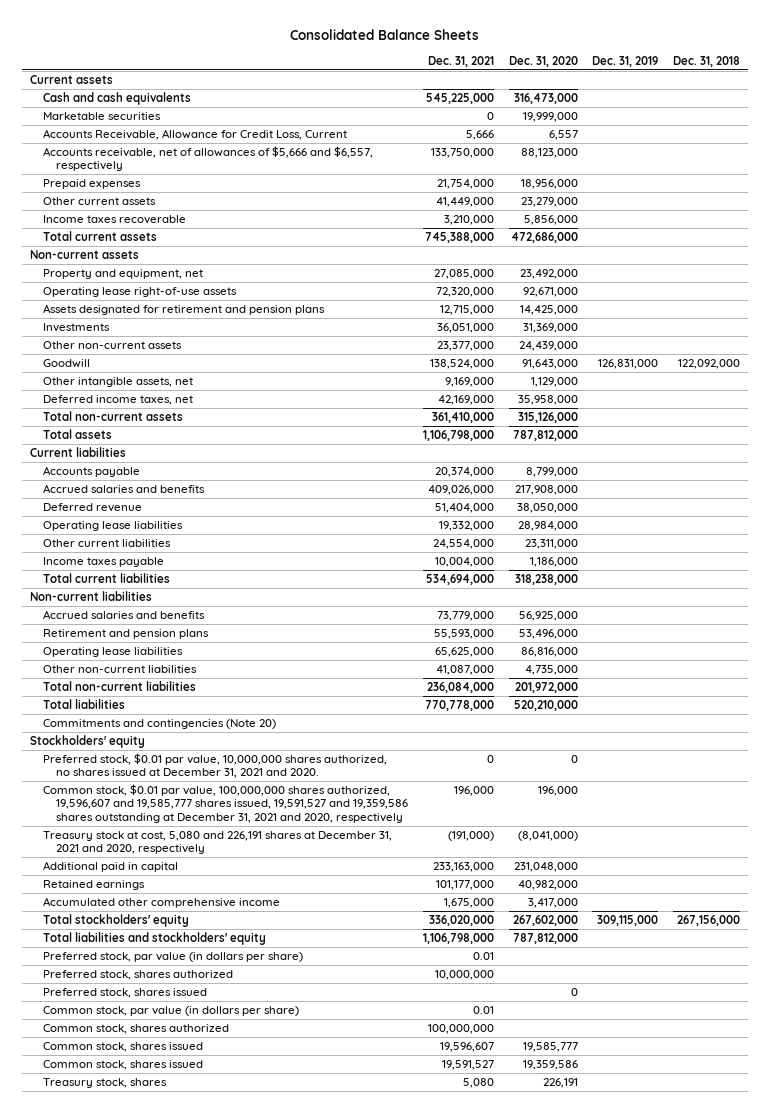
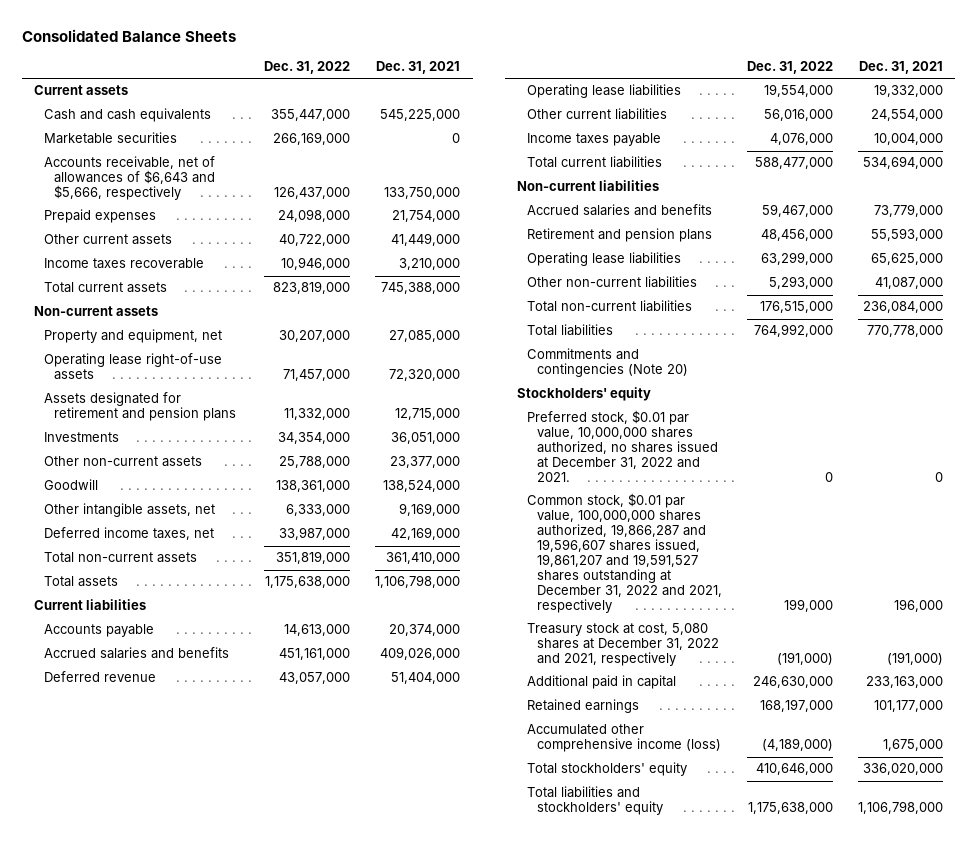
- | Dec. 31, 2021 | Dec. 31, 2020 | Dec. 31, 2019 | Dec. 31, 2018
+ | Dec. 31, 2022 | Dec. 31, 2021
- Accounts Receivable, Allowance for Credit Loss, Current | 5,666 | 6,557 | |
- Accounts receivable, net of allowances of $5,666 and $6,557, respectively | 133,750,000 | 88,123,000 | |
+ Accounts receivable, net of allowances of $6,643 and $5,666, respectively | 126,437,000 | 133,750,000
- Preferred stock, $0.01 par value, 10,000,000 shares authorized, no shares issued at December 31, 2021 and 2020. | 0 | 0 | |
- Common stock, $0.01 par value, 100,000,000 shares authorized, 19,596,607 and 19,585,777 shares issued, 19,591,527 and 19,359,586 shares outstanding at December 31, 2021 and 2020, respectively | 196,000 | 196,000 | |
- Treasury stock at cost, 5,080 and 226,191 shares at December 31, 2021 and 2020, respectively | (191,000) | (8,041,000) | |
+ Preferred stock, $0.01 par value, 10,000,000 shares authorized, no shares issued at December 31, 2022 and 2021. | 0 | 0
+ Common stock, $0.01 par value, 100,000,000 shares authorized, 19,866,287 and 19,596,607 shares issued, 19,861,207 and 19,591,527 shares outstanding at December 31, 2022 and 2021, respectively | 199,000 | 196,000
+ Treasury stock at cost, 5,080 shares at December 31, 2022 and 2021, respectively | (191,000) | (191,000)
- Accumulated other comprehensive income | 1,675,000 | 3,417,000 | |
+ Accumulated other comprehensive income (loss) | (4,189,000) | 1,675,000
- Preferred stock, par value (in dollars per share) | 0.01 | | |
- Preferred stock, shares authorized | 10,000,000 | | |
- Preferred stock, shares issued | | 0 | |
- Common stock, par value (in dollars per share) | 0.01 | | |
- Common stock, shares authorized | 100,000,000 | | |
- Common stock, shares issued | 19,596,607 | 19,585,777 | |
- Common stock, shares issued | 19,591,527 | 19,359,586 | |
- Treasury stock, shares | 5,080 | 226,191 | |

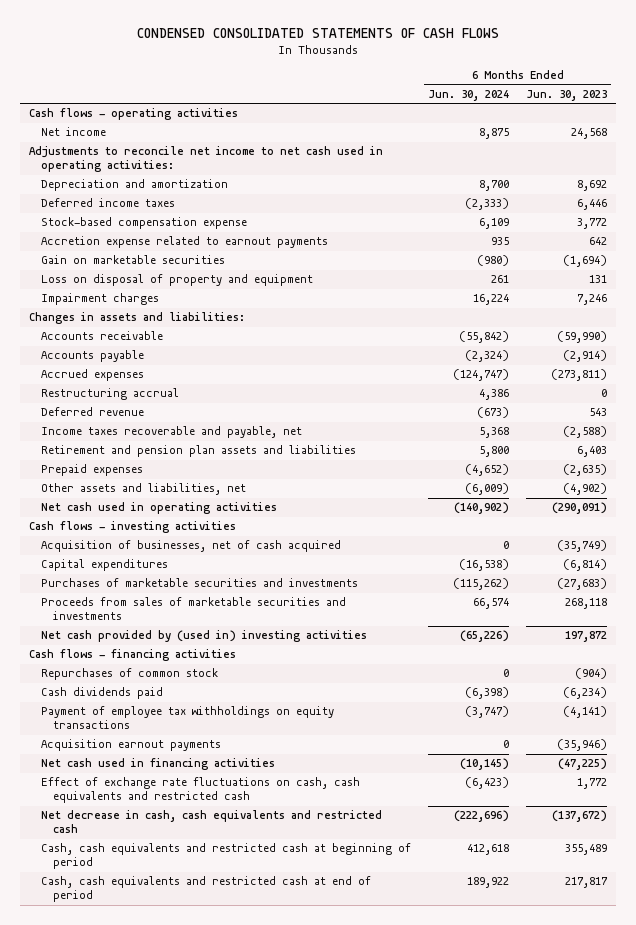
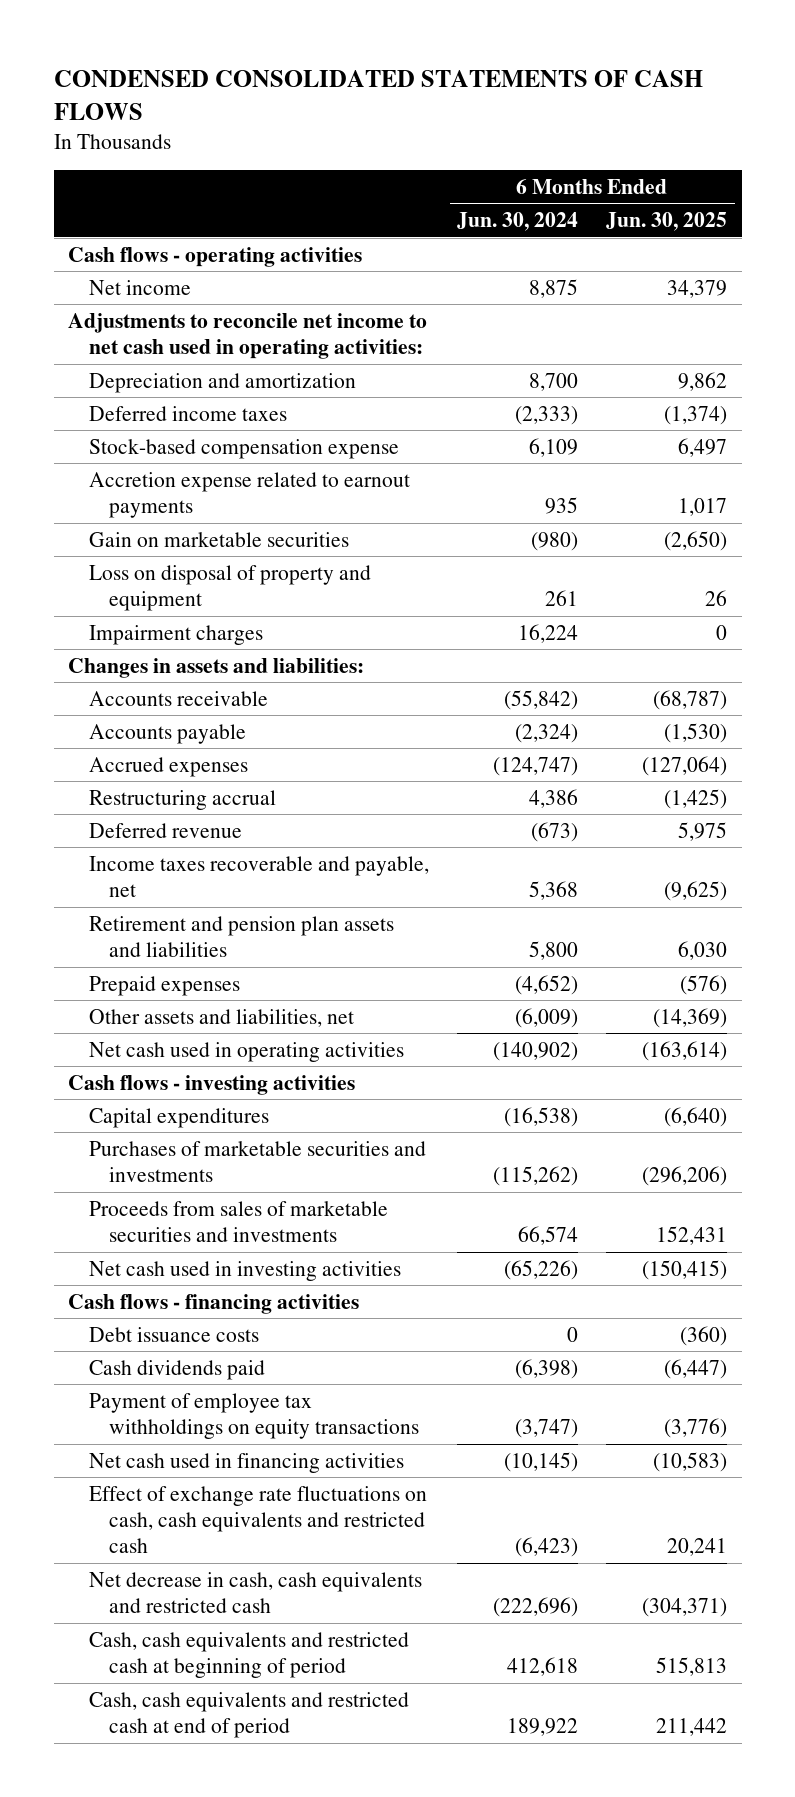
- | 6 Months Ended Jun. 30, 2024 | 6 Months Ended Jun. 30, 2023
+ | 6 Months Ended Jun. 30, 2024 | 6 Months Ended Jun. 30, 2025
- Acquisition of businesses, net of cash acquired | 0 | (35,749)
- Net cash provided by (used in) investing activities | (65,226) | 197,872
+ Net cash used in investing activities | (65,226) | (150,415)
- Repurchases of common stock | 0 | (904)
+ Debt issuance costs | 0 | (360)
- Acquisition earnout payments | 0 | (35,946)

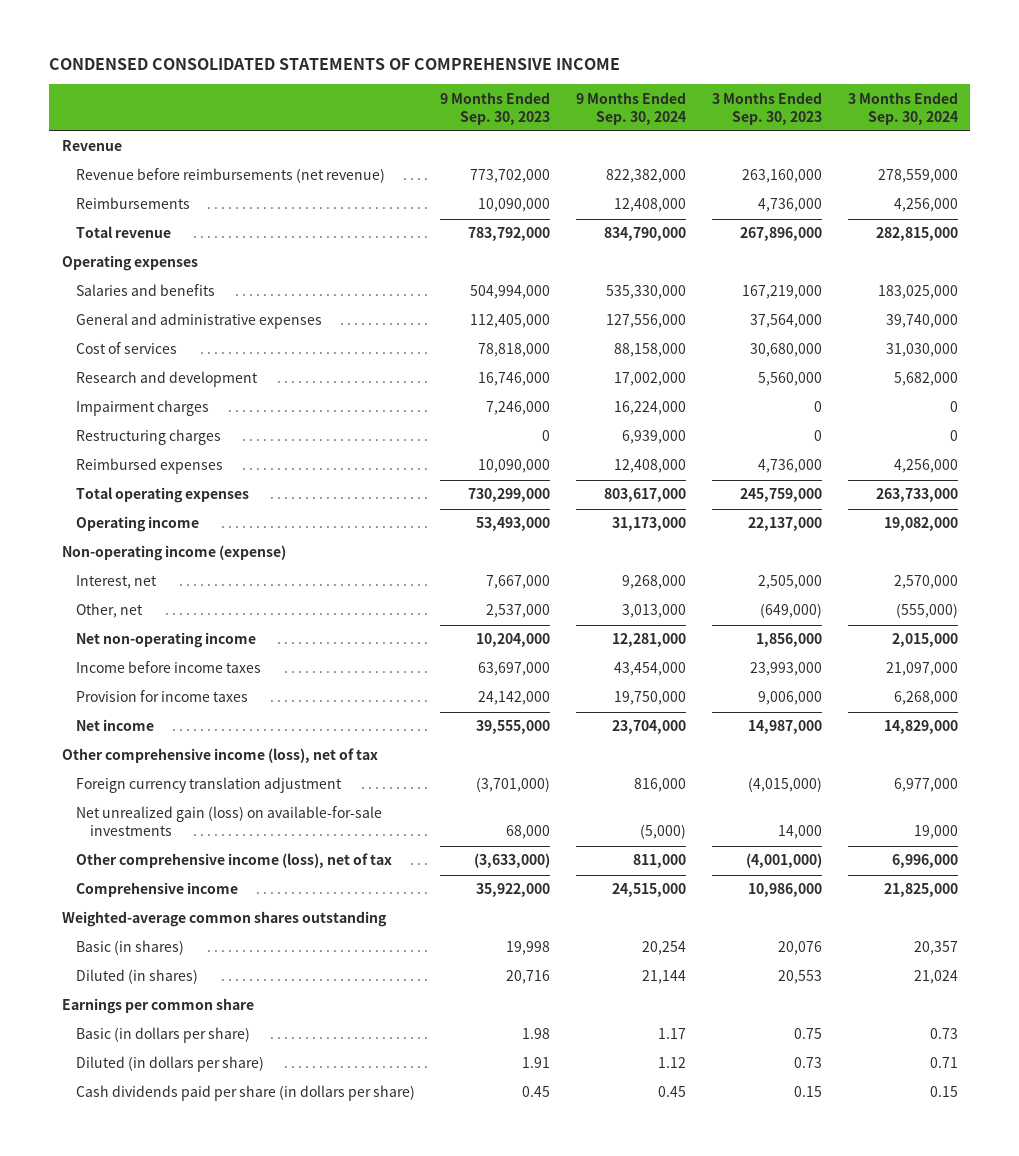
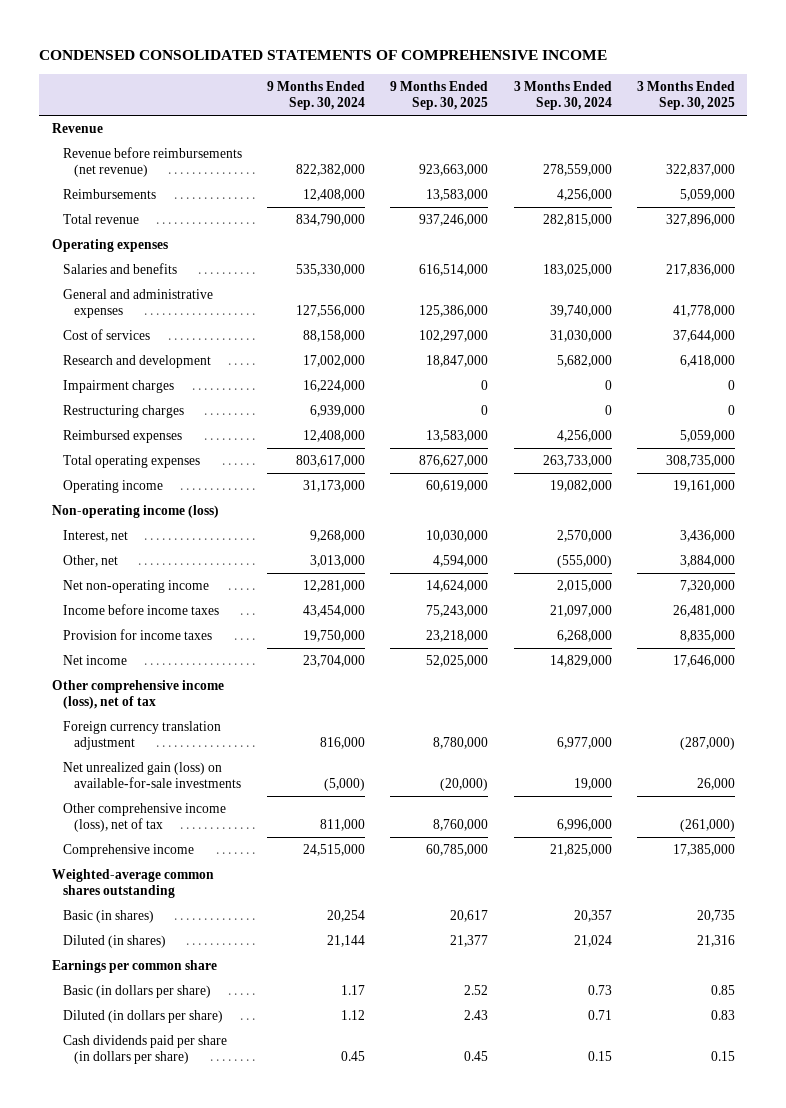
- | 9 Months Ended Sep. 30, 2023 | 9 Months Ended Sep. 30, 2024 | 3 Months Ended Sep. 30, 2023 | 3 Months Ended Sep. 30, 2024
+ | 9 Months Ended Sep. 30, 2024 | 9 Months Ended Sep. 30, 2025 | 3 Months Ended Sep. 30, 2024 | 3 Months Ended Sep. 30, 2025
- Non-operating income (expense)
+ Non-operating income (loss)

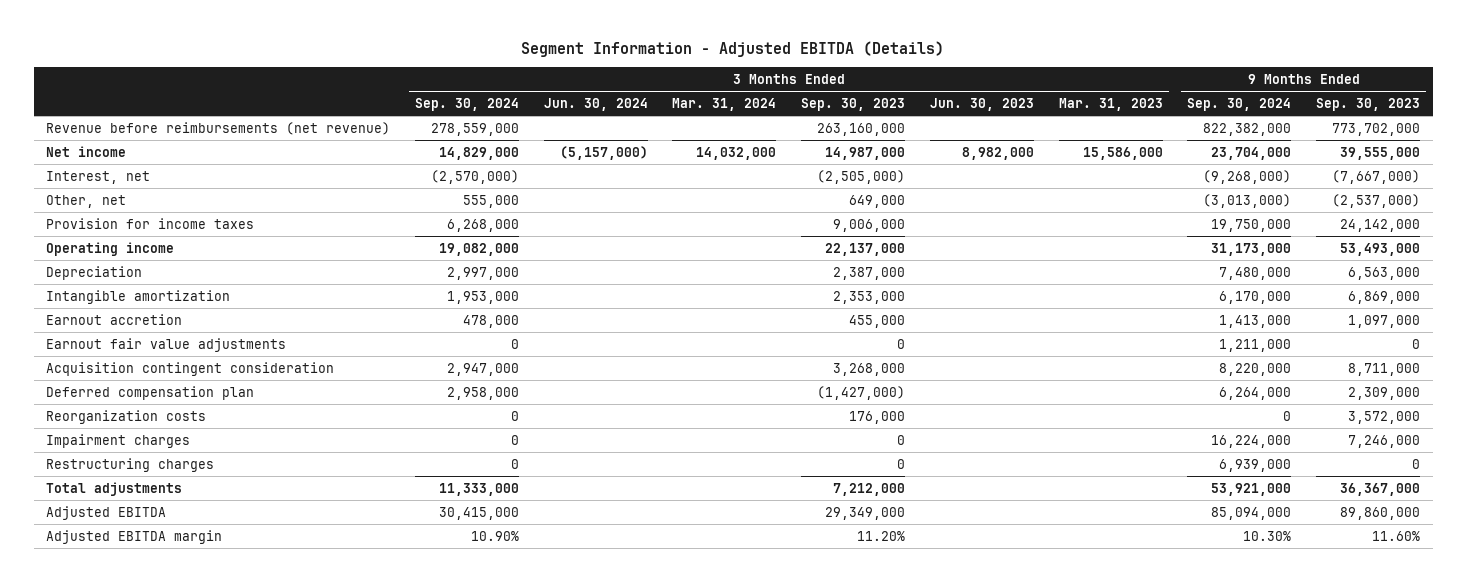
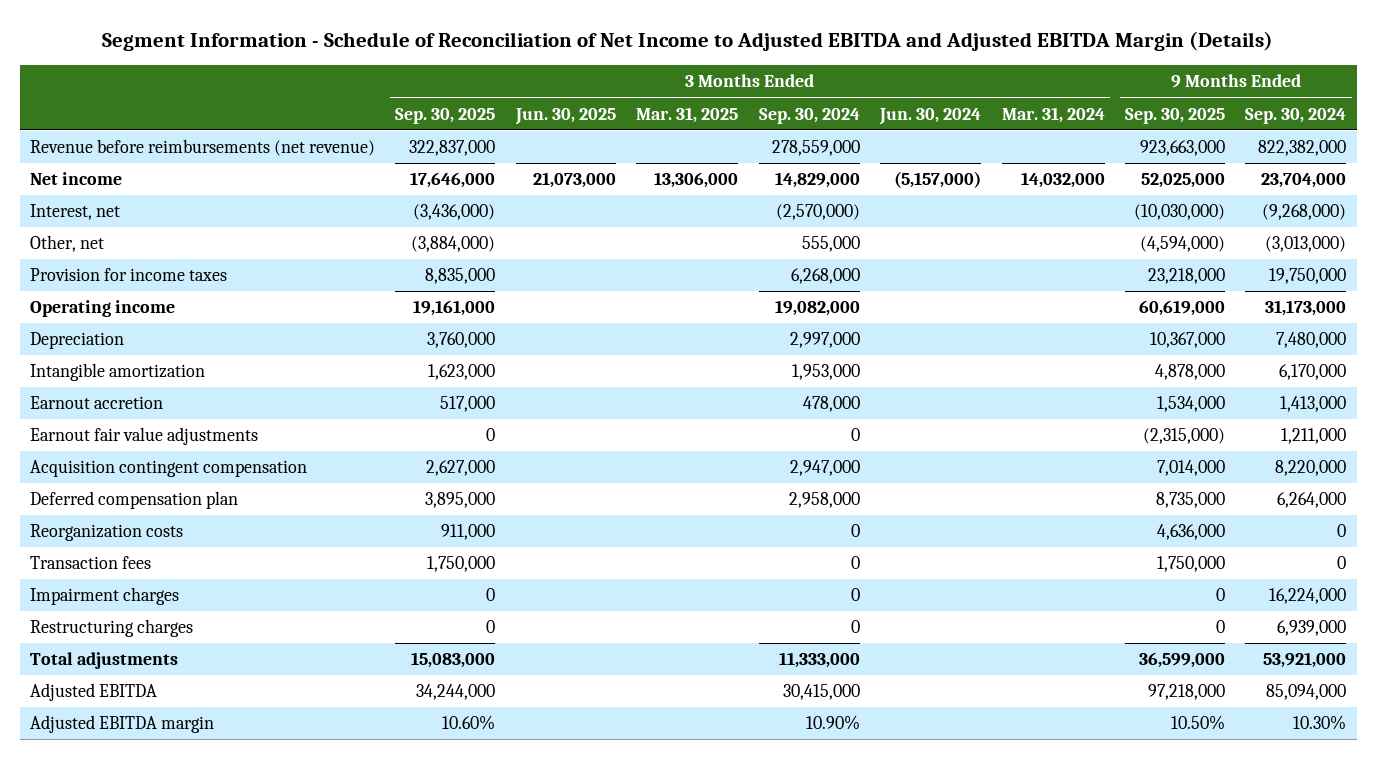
- Segment Information - Adjusted EBITDA (Details)
+ Segment Information - Schedule of Reconciliation of Net Income to Adjusted EBITDA and Adjusted EBITDA Margin (Details)
- | 3 Months Ended Sep. 30, 2024 | 3 Months Ended Jun. 30, 2024 | 3 Months Ended Mar. 31, 2024 | 3 Months Ended Sep. 30, 2023 | 3 Months Ended Jun. 30, 2023 | 3 Months Ended Mar. 31, 2023 | 9 Months Ended Sep. 30, 2024 | 9 Months Ended Sep. 30, 2023
+ | 3 Months Ended Sep. 30, 2025 | 3 Months Ended Jun. 30, 2025 | 3 Months Ended Mar. 31, 2025 | 3 Months Ended Sep. 30, 2024 | 3 Months Ended Jun. 30, 2024 | 3 Months Ended Mar. 31, 2024 | 9 Months Ended Sep. 30, 2025 | 9 Months Ended Sep. 30, 2024
- Acquisition contingent consideration | 2,947,000 | | | 3,268,000 | | | 8,220,000 | 8,711,000
+ Acquisition contingent compensation | 2,627,000 | | | 2,947,000 | | | 7,014,000 | 8,220,000
+ Transaction fees | 1,750,000 | | | 0 | | | 1,750,000 | 0

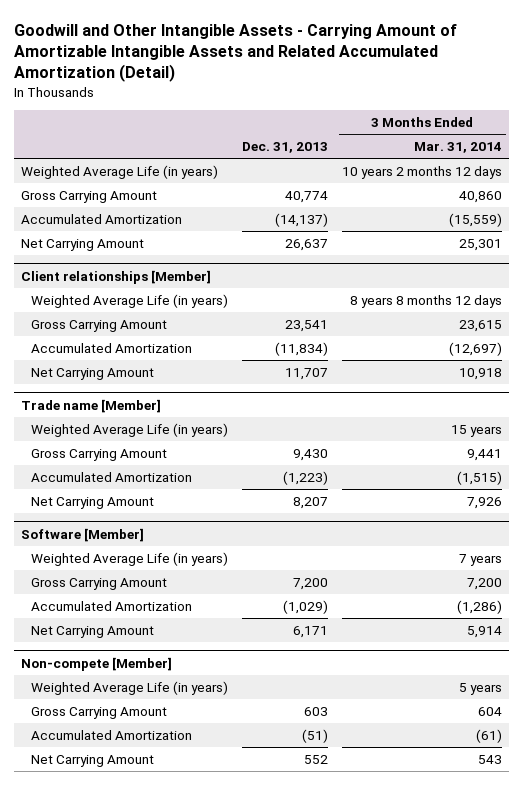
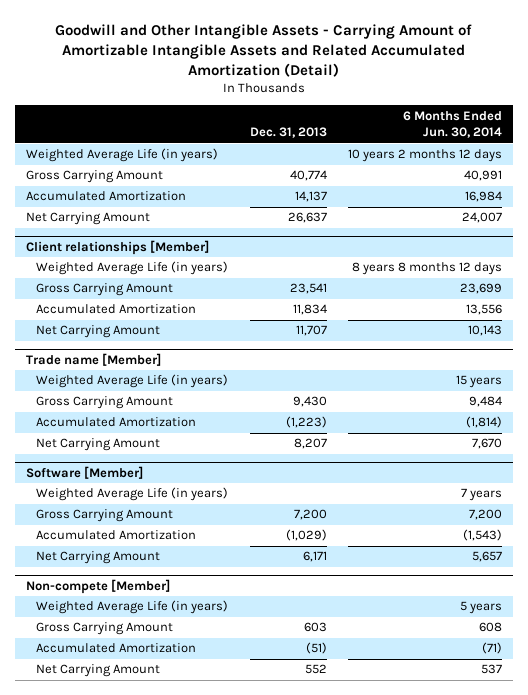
- | Dec. 31, 2013 | 3 Months Ended Mar. 31, 2014
+ | Dec. 31, 2013 | 6 Months Ended Jun. 30, 2014
- Accumulated Amortization | (14,137) | (15,559)
+ Accumulated Amortization | 14,137 | 16,984
@ Client relationships [Member]
- Accumulated Amortization | (11,834) | (12,697)
+ Accumulated Amortization | 11,834 | 13,556

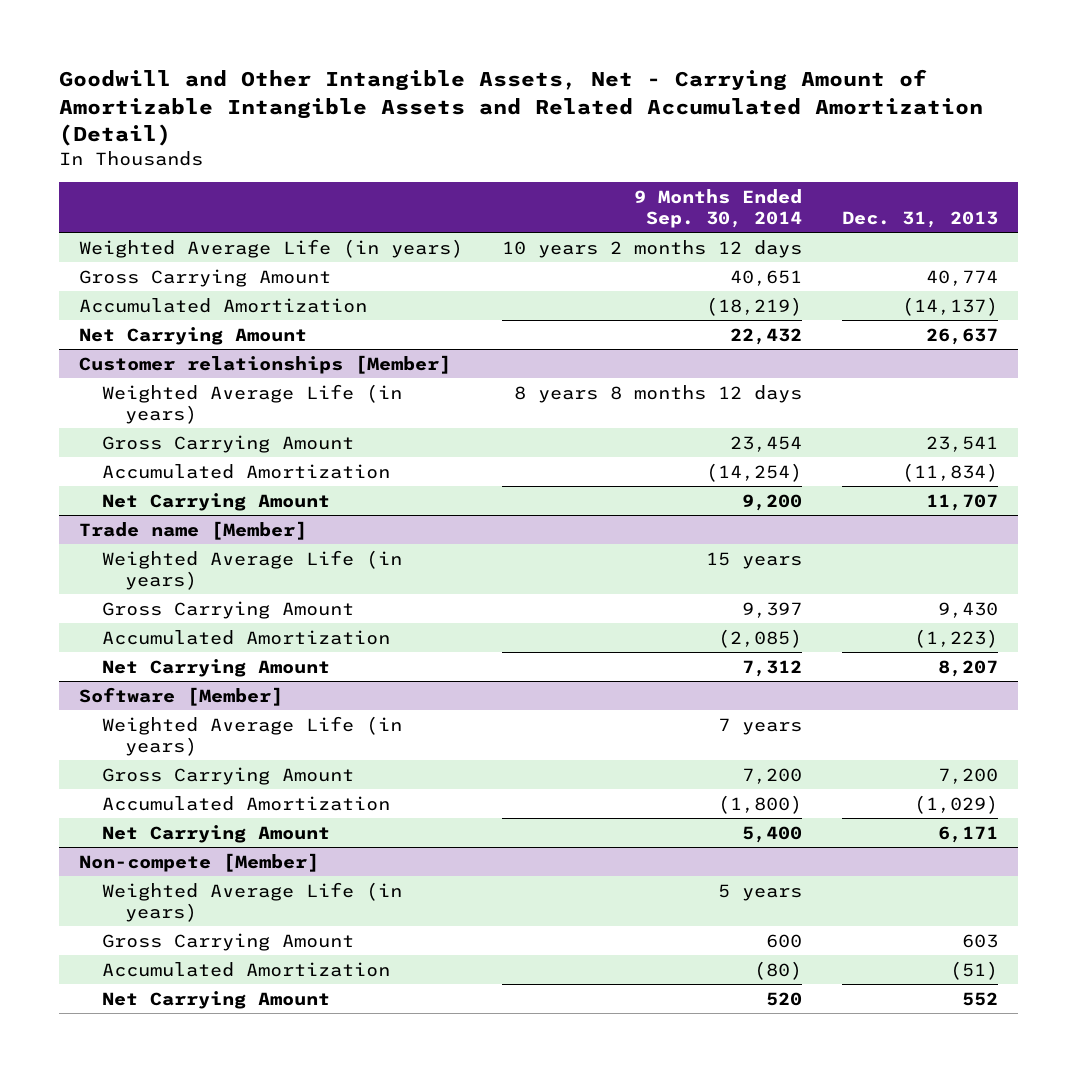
- Goodwill and Other Intangible Assets - Carrying Amount of Amortizable Intangible Assets and Related Accumulated Amortization (Detail)
+ Goodwill and Other Intangible Assets, Net - Carrying Amount of Amortizable Intangible Assets and Related Accumulated Amortization (Detail)
- | Dec. 31, 2013 | 6 Months Ended Jun. 30, 2014
+ | 9 Months Ended Sep. 30, 2014 | Dec. 31, 2013
- Accumulated Amortization | 14,137 | 16,984
+ Accumulated Amortization | (18,219) | (14,137)
- Client relationships [Member]
+ Customer relationships [Member]
- Accumulated Amortization | 11,834 | 13,556
+ Accumulated Amortization | (14,254) | (11,834)

